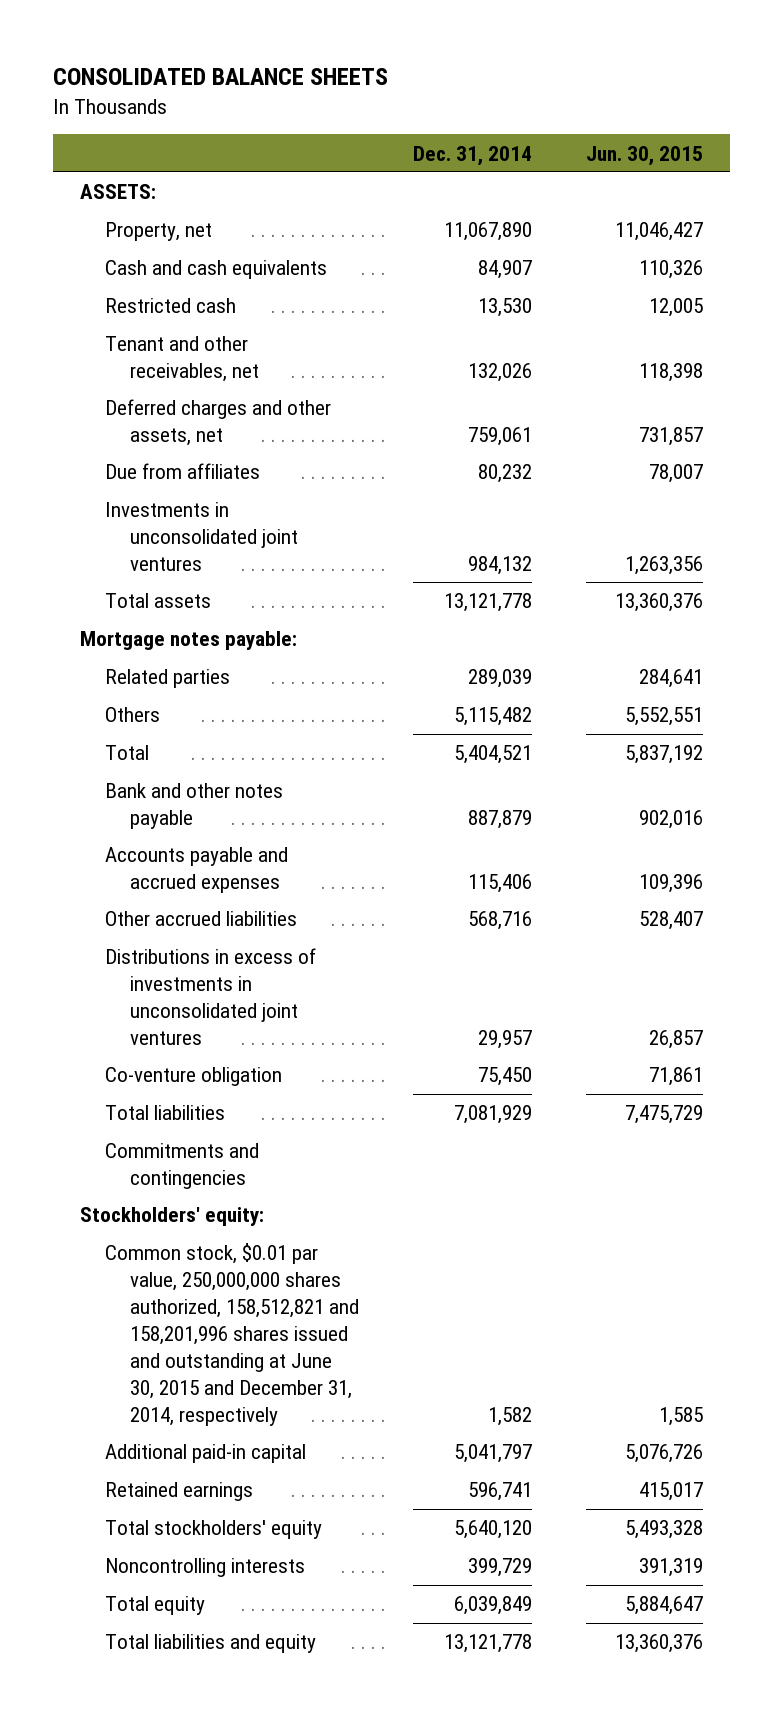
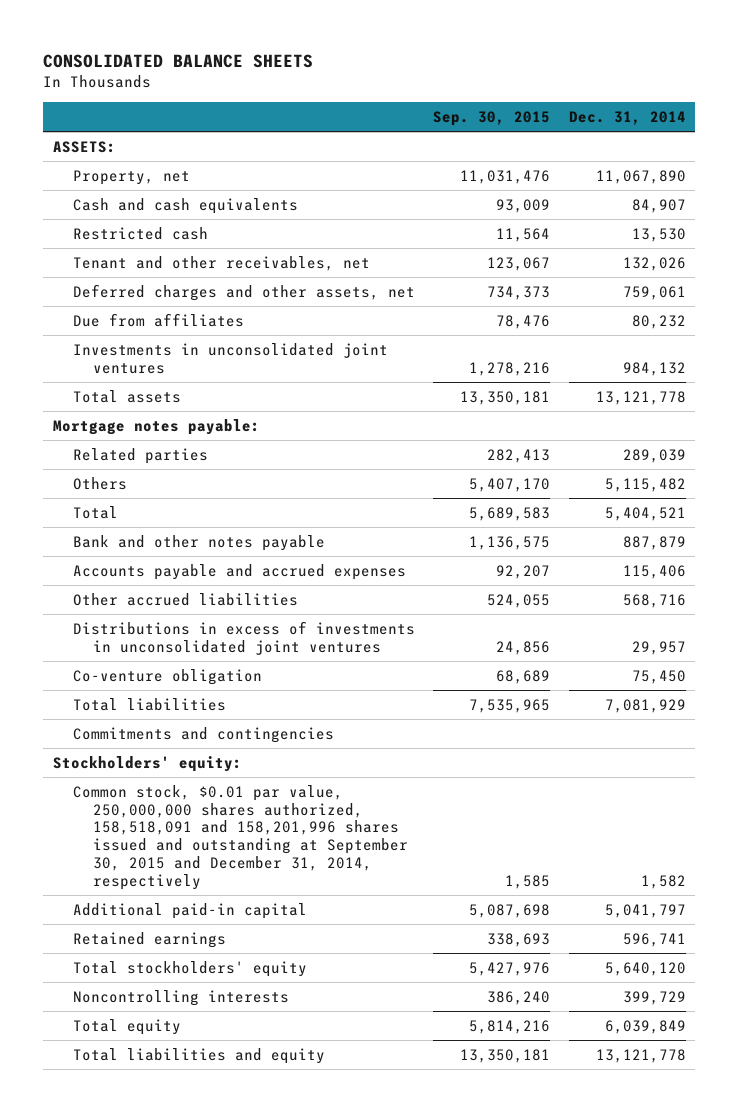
- | Dec. 31, 2014 | Jun. 30, 2015
+ | Sep. 30, 2015 | Dec. 31, 2014
- Common stock, $0.01 par value, 250,000,000 shares authorized, 158,512,821 and 158,201,996 shares issued and outstanding at June 30, 2015 and December 31, 2014, respectively | 1,582 | 1,585
+ Common stock, $0.01 par value, 250,000,000 shares authorized, 158,518,091 and 158,201,996 shares issued and outstanding at September 30, 2015 and December 31, 2014, respectively | 1,585 | 1,582

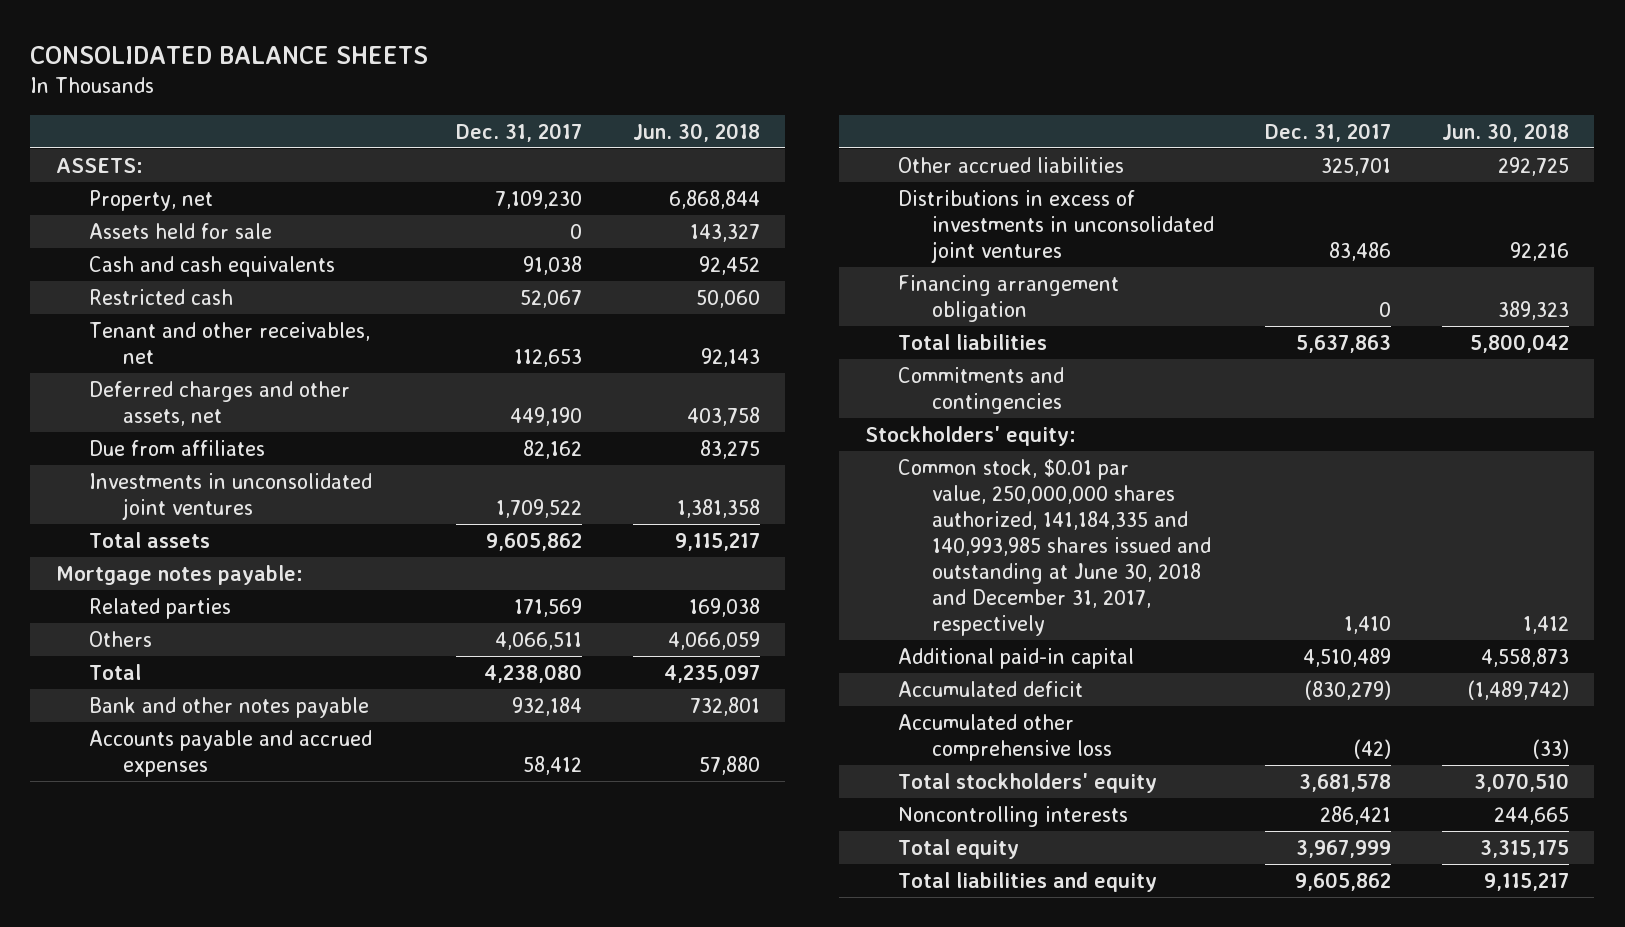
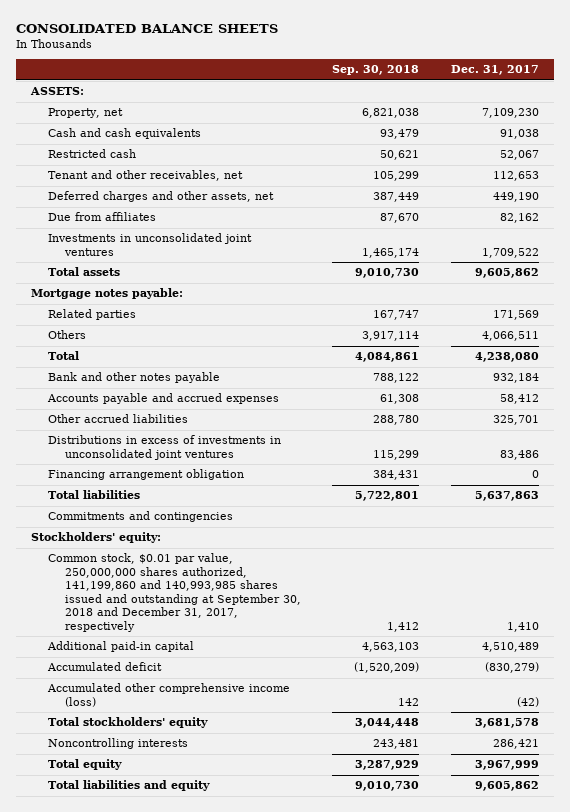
- | Dec. 31, 2017 | Jun. 30, 2018
+ | Sep. 30, 2018 | Dec. 31, 2017
- Assets held for sale | 0 | 143,327
- Common stock, $0.01 par value, 250,000,000 shares authorized, 141,184,335 and 140,993,985 shares issued and outstanding at June 30, 2018 and December 31, 2017, respectively | 1,410 | 1,412
+ Common stock, $0.01 par value, 250,000,000 shares authorized, 141,199,860 and 140,993,985 shares issued and outstanding at September 30, 2018 and December 31, 2017, respectively | 1,412 | 1,410
- Accumulated other comprehensive loss | (42) | (33)
+ Accumulated other comprehensive income (loss) | 142 | (42)

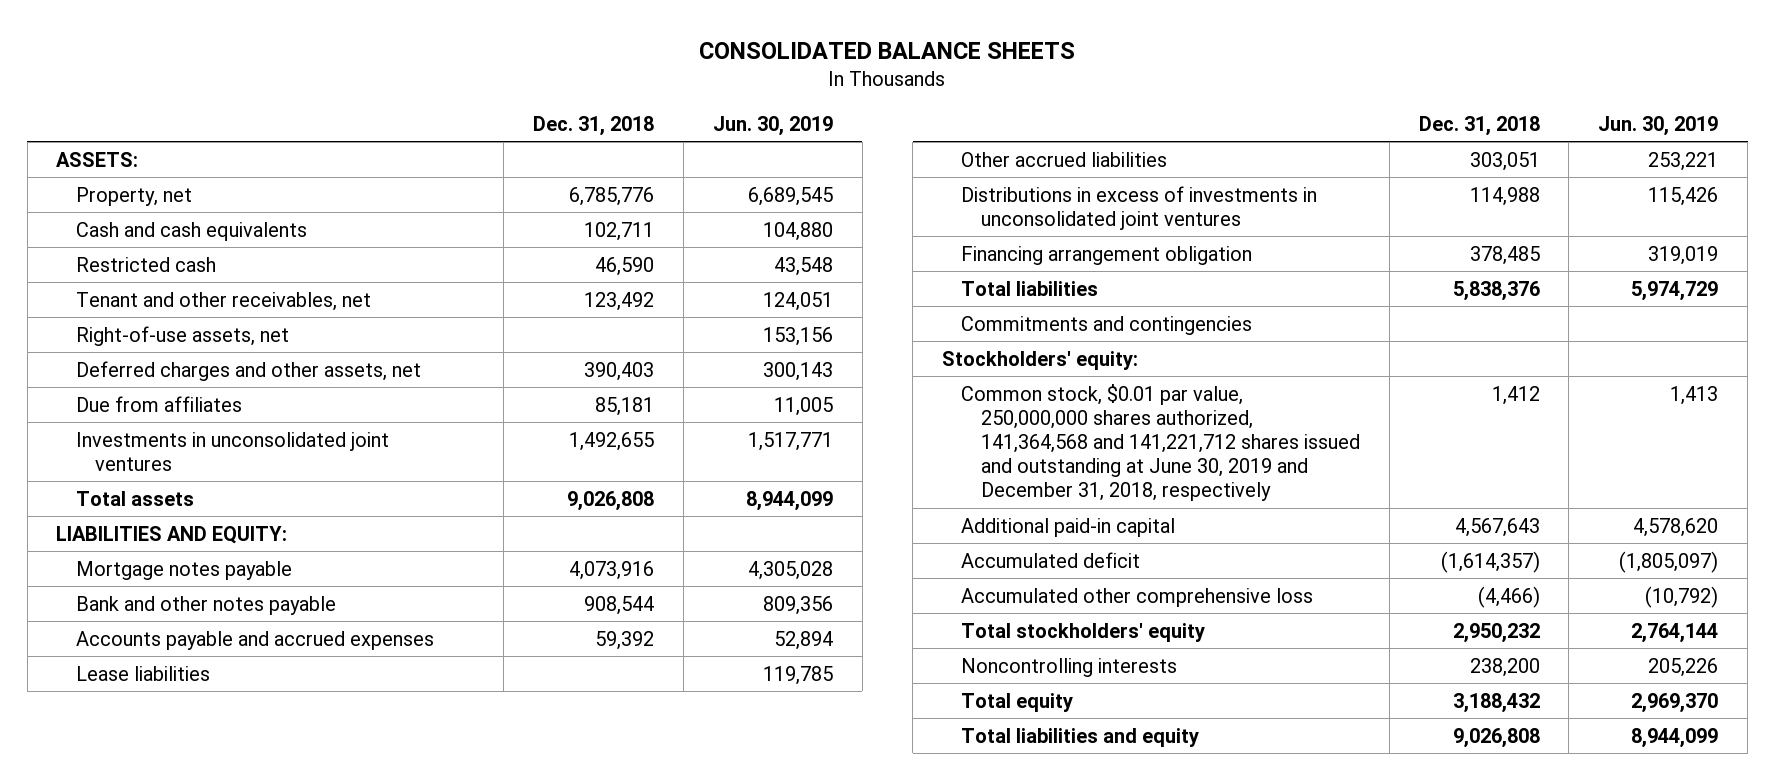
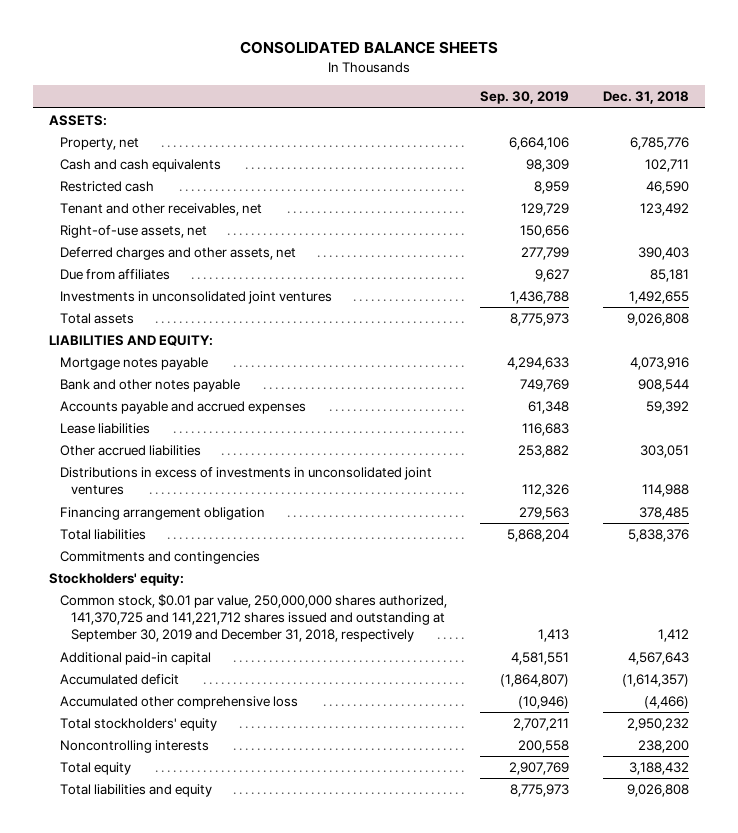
- | Dec. 31, 2018 | Jun. 30, 2019
+ | Sep. 30, 2019 | Dec. 31, 2018
- Common stock, $0.01 par value, 250,000,000 shares authorized, 141,364,568 and 141,221,712 shares issued and outstanding at June 30, 2019 and December 31, 2018, respectively | 1,412 | 1,413
+ Common stock, $0.01 par value, 250,000,000 shares authorized, 141,370,725 and 141,221,712 shares issued and outstanding at September 30, 2019 and December 31, 2018, respectively | 1,413 | 1,412

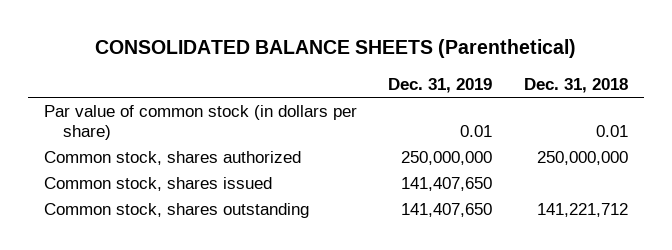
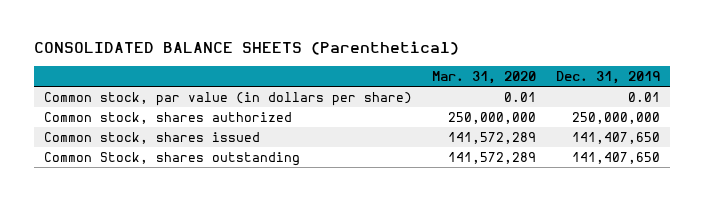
- | Dec. 31, 2019 | Dec. 31, 2018
+ | Mar. 31, 2020 | Dec. 31, 2019
- Par value of common stock (in dollars per share) | 0.01 | 0.01
+ Common stock, par value (in dollars per share) | 0.01 | 0.01
- Common stock, shares outstanding | 141,407,650 | 141,221,712
+ Common Stock, shares outstanding | 141,572,289 | 141,407,650

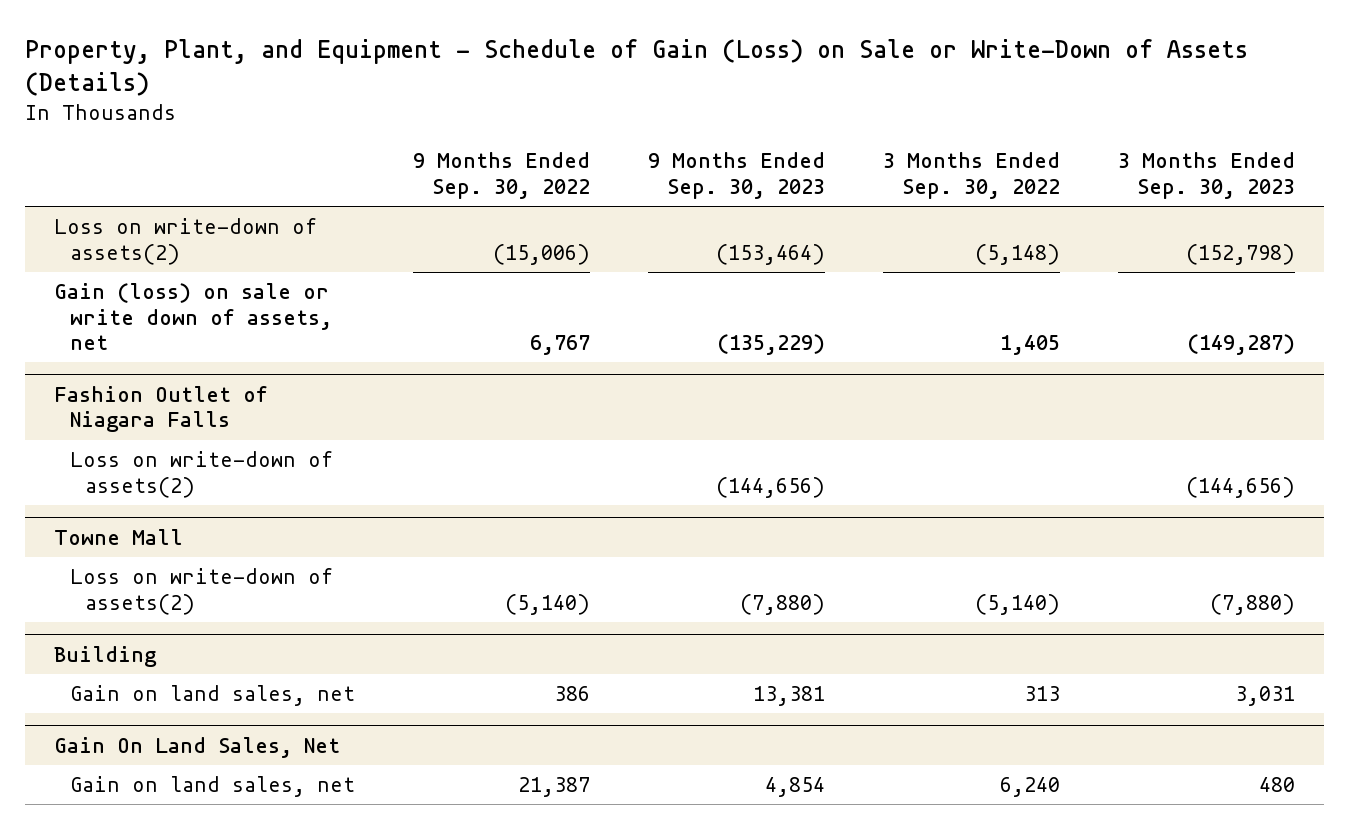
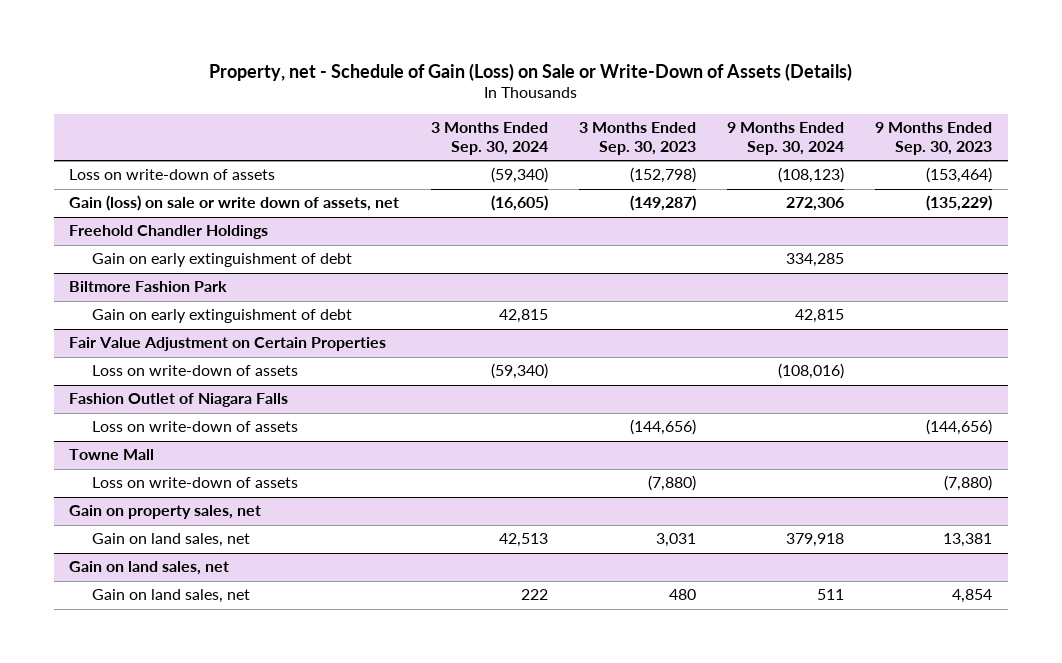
- Property, Plant, and Equipment - Schedule of Gain (Loss) on Sale or Write-Down of Assets (Details)
+ Property, net - Schedule of Gain (Loss) on Sale or Write-Down of Assets (Details)
- | 9 Months Ended Sep. 30, 2022 | 9 Months Ended Sep. 30, 2023 | 3 Months Ended Sep. 30, 2022 | 3 Months Ended Sep. 30, 2023
+ | 3 Months Ended Sep. 30, 2024 | 3 Months Ended Sep. 30, 2023 | 9 Months Ended Sep. 30, 2024 | 9 Months Ended Sep. 30, 2023
- Loss on write-down of assets(2) | (15,006) | (153,464) | (5,148) | (152,798)
+ Loss on write-down of assets | (59,340) | (152,798) | (108,123) | (153,464)
+ Freehold Chandler Holdings
+ Gain on early extinguishment of debt | | | 334,285 |
+ Biltmore Fashion Park
+ Gain on early extinguishment of debt | 42,815 | | 42,815 |
+ Fair Value Adjustment on Certain Properties
+ Loss on write-down of assets | (59,340) | | (108,016) |
@ Fashion Outlet of Niagara Falls
- Loss on write-down of assets(2) | | (144,656) | | (144,656)
+ Loss on write-down of assets | | (144,656) | | (144,656)
@ Towne Mall
- Loss on write-down of assets(2) | (5,140) | (7,880) | (5,140) | (7,880)
- Building
@ Towne Mall
+ Loss on write-down of assets | | (7,880) | | (7,880)
+ Gain on property sales, net
- Gain On Land Sales, Net
+ Gain on land sales, net

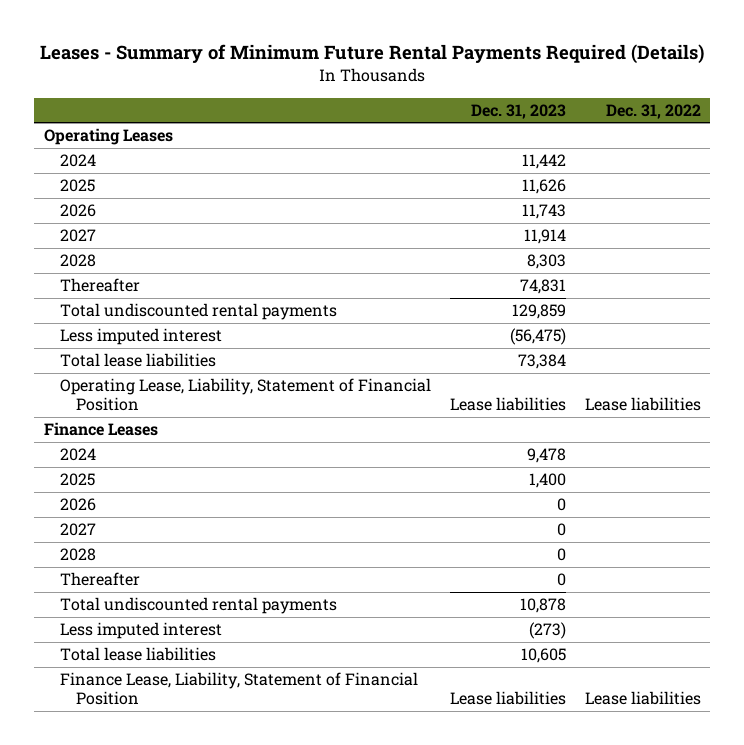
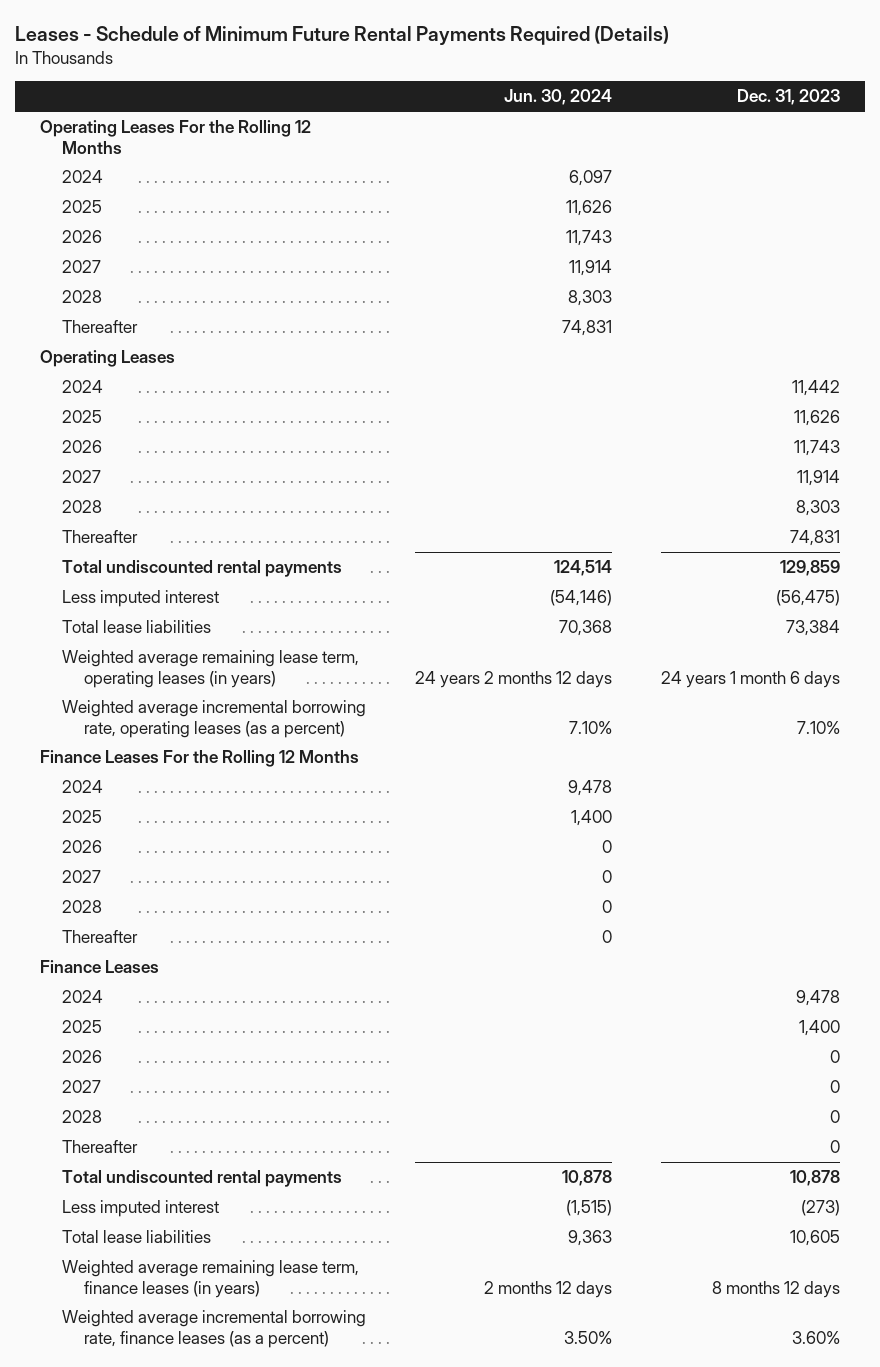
- Leases - Summary of Minimum Future Rental Payments Required (Details)
+ Leases - Schedule of Minimum Future Rental Payments Required (Details)
- | Dec. 31, 2023 | Dec. 31, 2022
+ | Jun. 30, 2024 | Dec. 31, 2023
+ Operating Leases For the Rolling 12 Months
+ 2024 | 6,097 |
+ 2025 | 11,626 |
+ 2026 | 11,743 |
+ 2027 | 11,914 |
+ 2028 | 8,303 |
+ Thereafter | 74,831 |
- Operating Lease, Liability, Statement of Financial Position | Lease liabilities | Lease liabilities
+ Weighted average remaining lease term, operating leases (in years) | 24 years 2 months 12 days | 24 years 1 month 6 days
+ Weighted average incremental borrowing rate, operating leases (as a percent) | 7.10% | 7.10%
+ Finance Leases For the Rolling 12 Months
+ 2024 | 9,478 |
+ 2025 | 1,400 |
+ 2026 | 0 |
+ 2027 | 0 |
+ 2028 | 0 |
+ Thereafter | 0 |
- Finance Lease, Liability, Statement of Financial Position | Lease liabilities | Lease liabilities
+ Weighted average remaining lease term, finance leases (in years) | 2 months 12 days | 8 months 12 days
+ Weighted average incremental borrowing rate, finance leases (as a percent) | 3.50% | 3.60%

